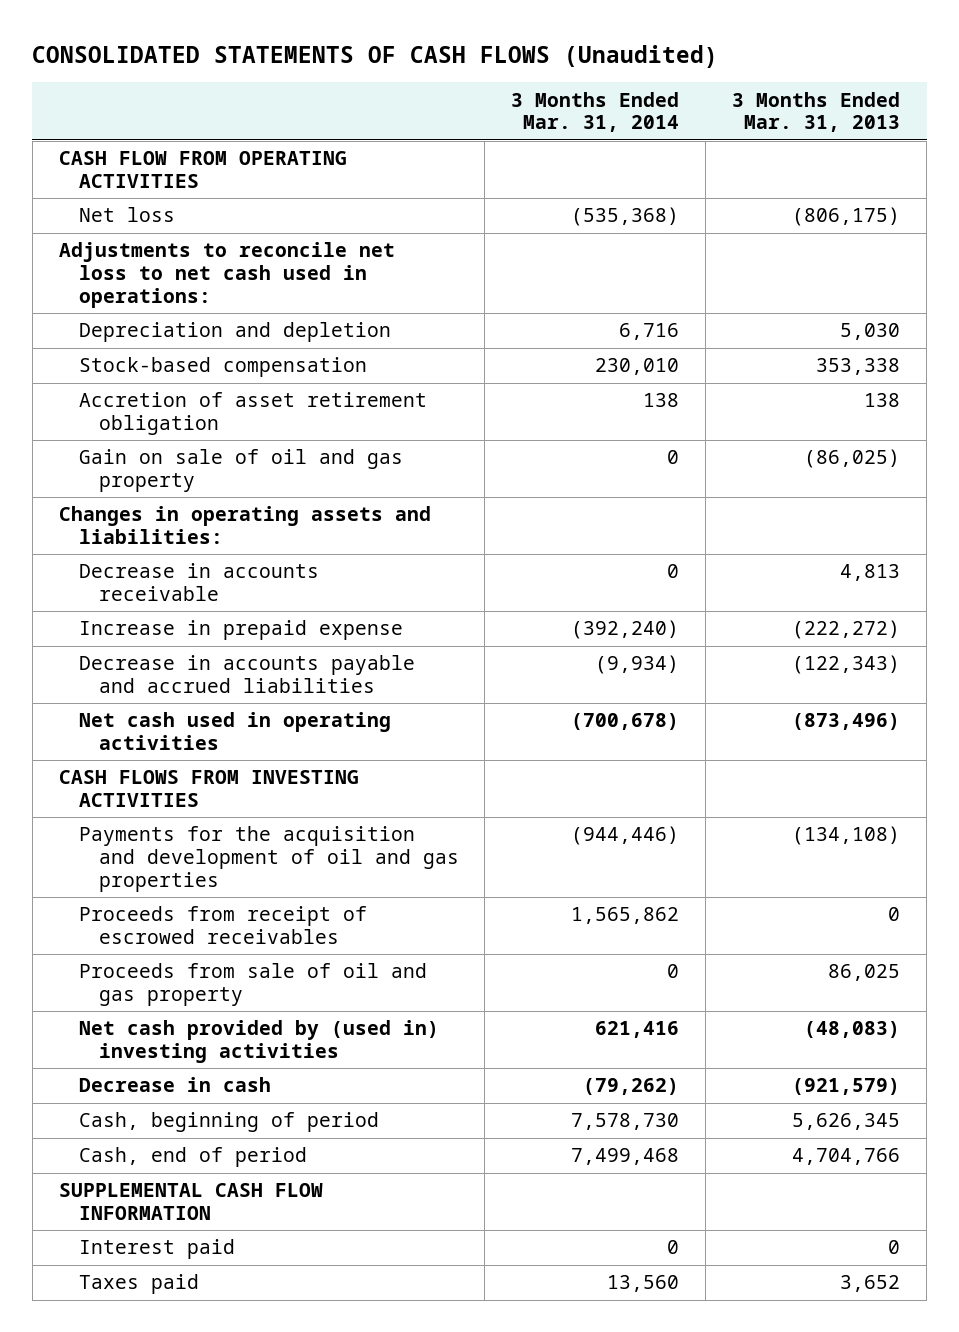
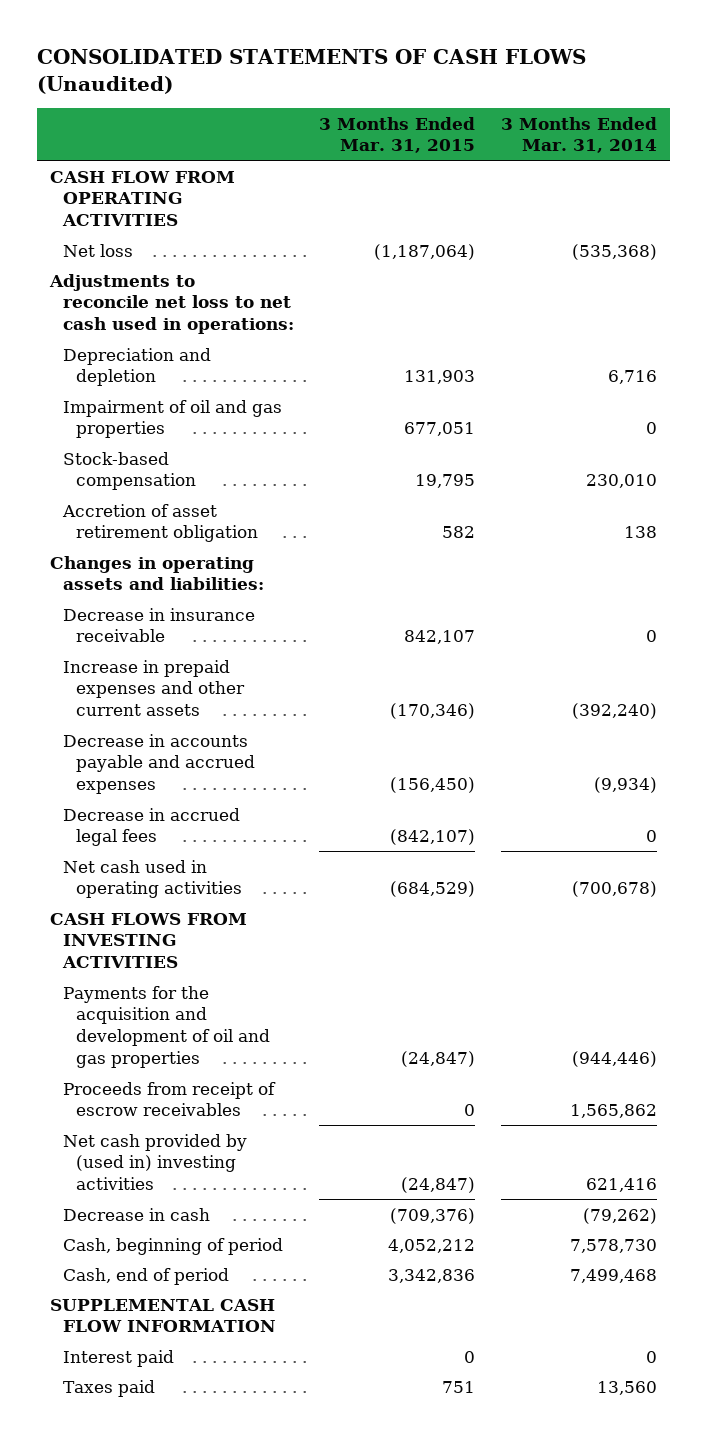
- | 3 Months Ended Mar. 31, 2014 | 3 Months Ended Mar. 31, 2013
+ | 3 Months Ended Mar. 31, 2015 | 3 Months Ended Mar. 31, 2014
+ Impairment of oil and gas properties | 677,051 | 0
- Gain on sale of oil and gas property | 0 | (86,025)
- Decrease in accounts receivable | 0 | 4,813
- Increase in prepaid expense | (392,240) | (222,272)
- Decrease in accounts payable and accrued liabilities | (9,934) | (122,343)
+ Decrease in insurance receivable | 842,107 | 0
+ Increase in prepaid expenses and other current assets | (170,346) | (392,240)
+ Decrease in accounts payable and accrued expenses | (156,450) | (9,934)
+ Decrease in accrued legal fees | (842,107) | 0
- Proceeds from receipt of escrowed receivables | 1,565,862 | 0
- Proceeds from sale of oil and gas property | 0 | 86,025
+ Proceeds from receipt of escrow receivables | 0 | 1,565,862

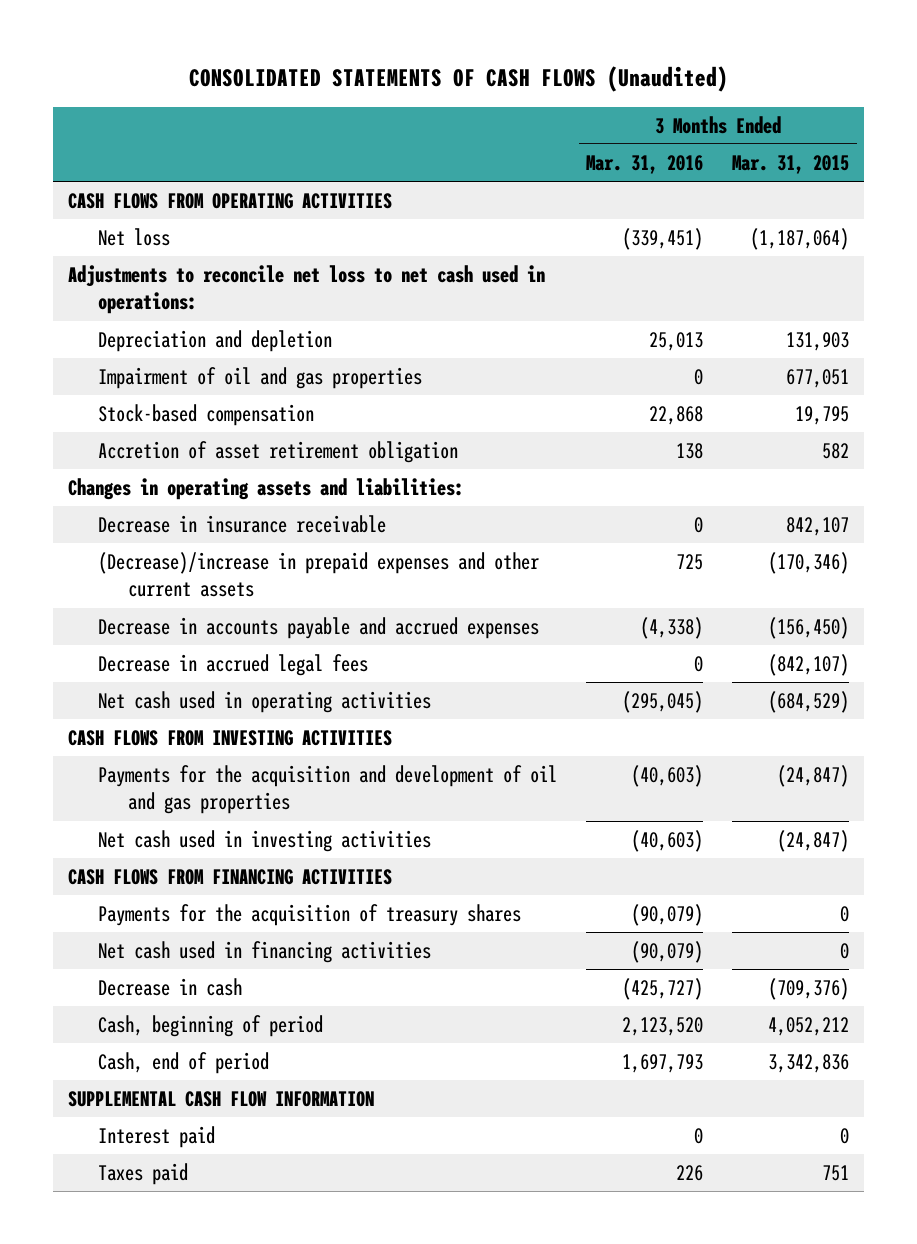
- | 3 Months Ended Mar. 31, 2015 | 3 Months Ended Mar. 31, 2014
+ | 3 Months Ended Mar. 31, 2016 | 3 Months Ended Mar. 31, 2015
- CASH FLOW FROM OPERATING ACTIVITIES
+ CASH FLOWS FROM OPERATING ACTIVITIES
- Increase in prepaid expenses and other current assets | (170,346) | (392,240)
+ (Decrease)/increase in prepaid expenses and other current assets | 725 | (170,346)
- Proceeds from receipt of escrow receivables | 0 | 1,565,862
- Net cash provided by (used in) investing activities | (24,847) | 621,416
+ Net cash used in investing activities | (40,603) | (24,847)
+ CASH FLOWS FROM FINANCING ACTIVITIES
+ Payments for the acquisition of treasury shares | (90,079) | 0
+ Net cash used in financing activities | (90,079) | 0

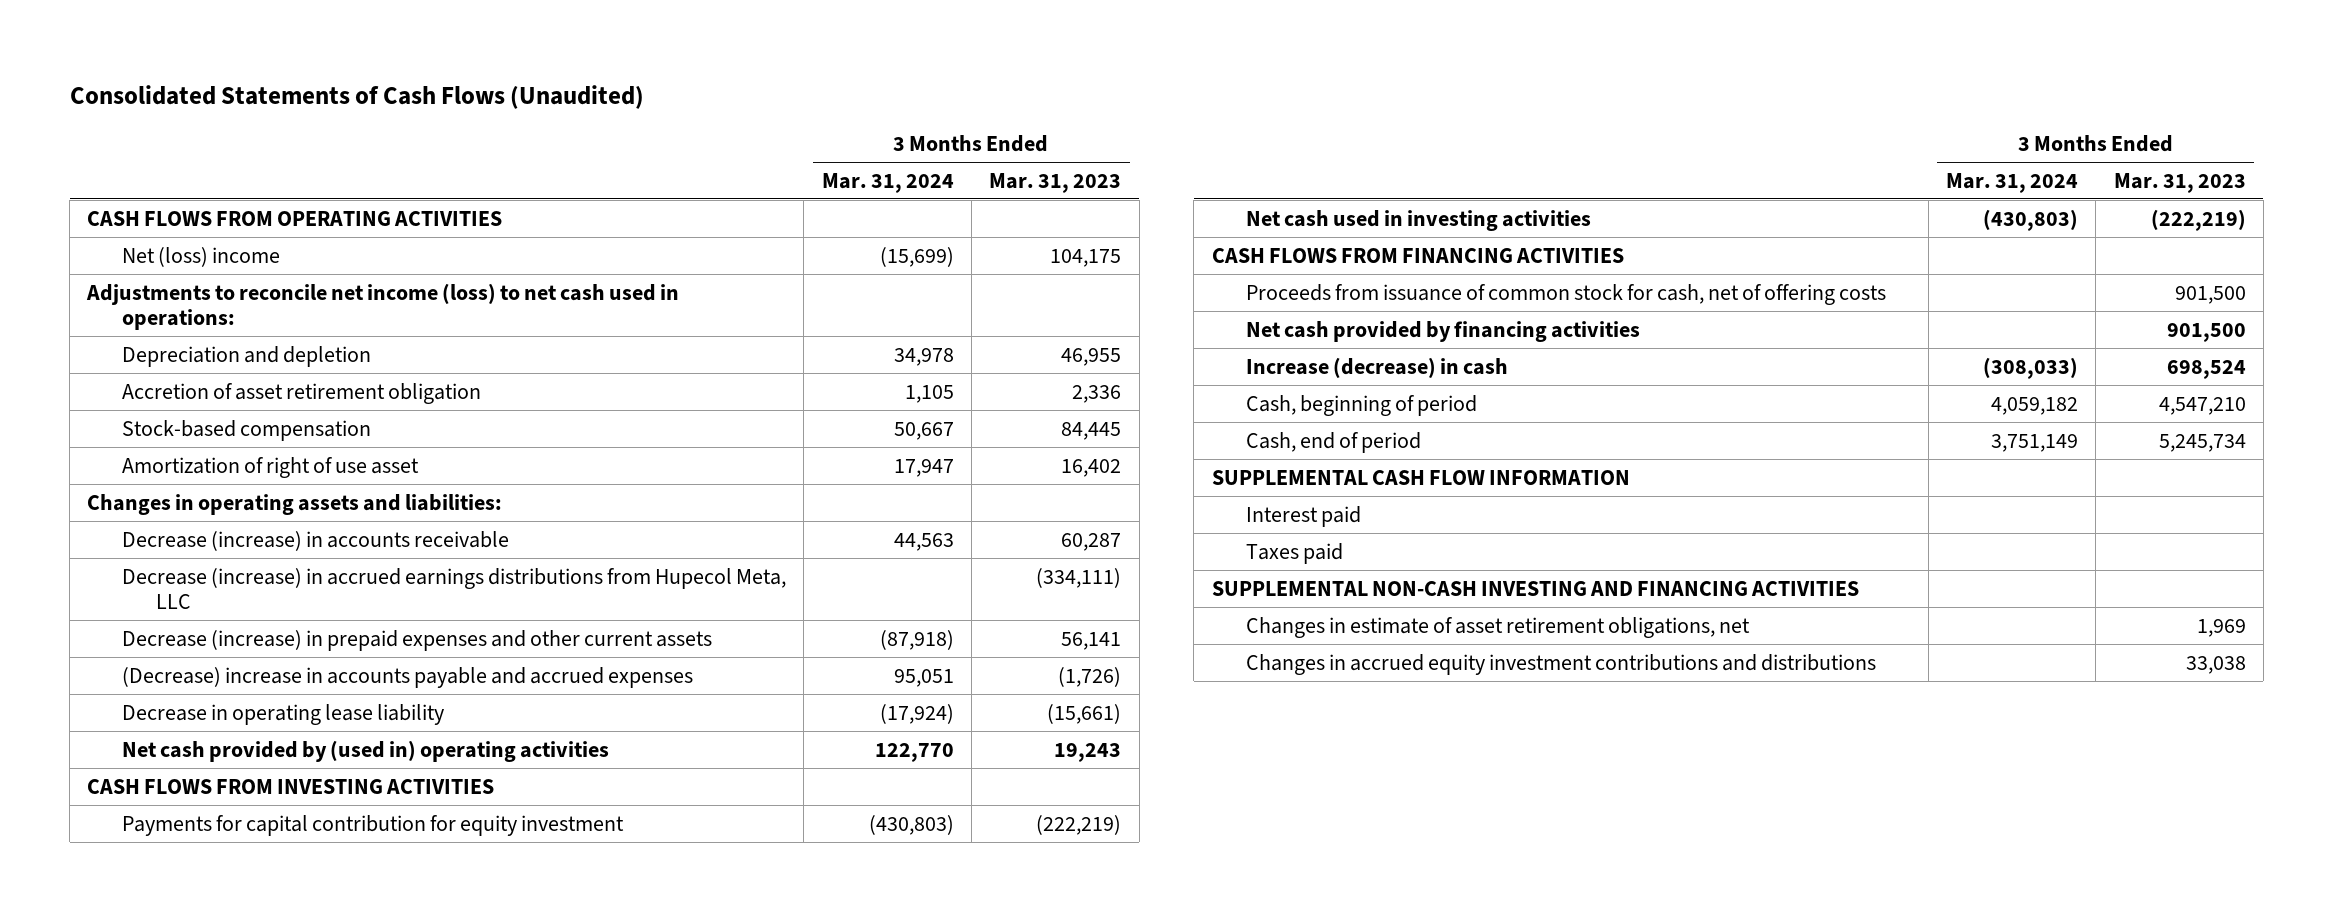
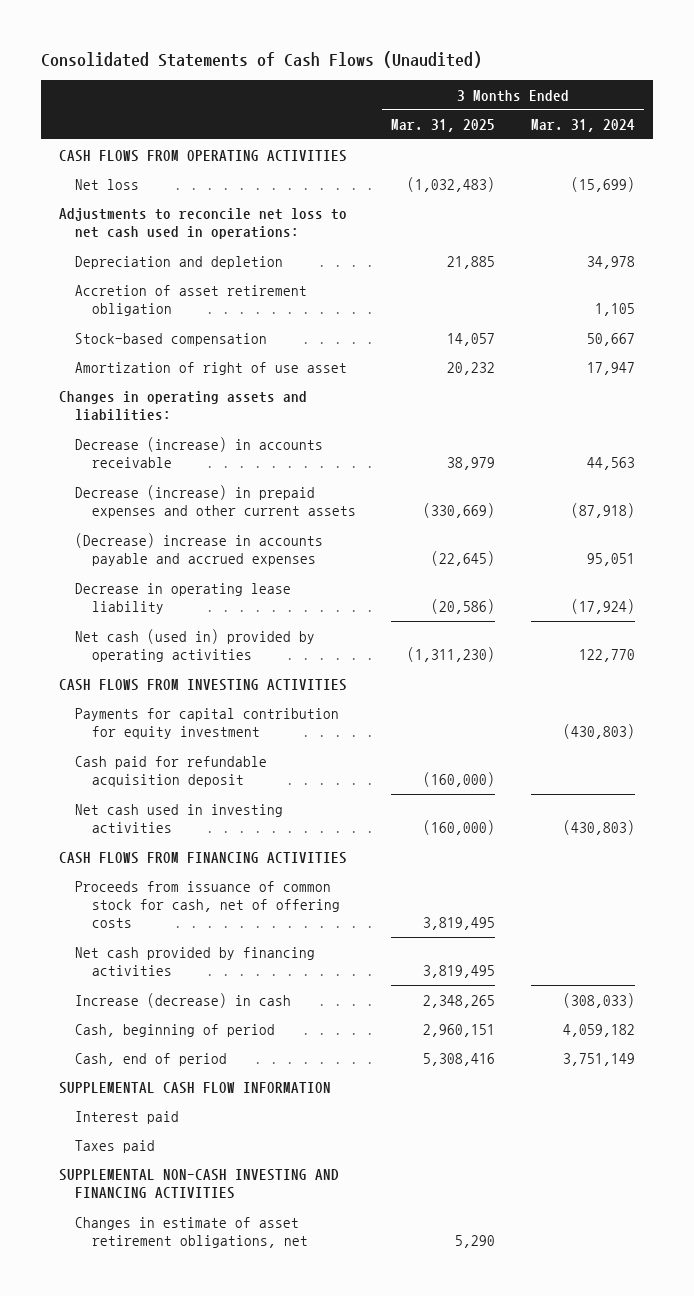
- | 3 Months Ended Mar. 31, 2024 | 3 Months Ended Mar. 31, 2023
+ | 3 Months Ended Mar. 31, 2025 | 3 Months Ended Mar. 31, 2024
- Net (loss) income | (15,699) | 104,175
- Adjustments to reconcile net income (loss) to net cash used in operations:
+ Net loss | (1,032,483) | (15,699)
+ Adjustments to reconcile net loss to net cash used in operations:
- Decrease (increase) in accrued earnings distributions from Hupecol Meta, LLC | | (334,111)
- Net cash provided by (used in) operating activities | 122,770 | 19,243
+ Net cash (used in) provided by operating activities | (1,311,230) | 122,770
+ Cash paid for refundable acquisition deposit | (160,000) |
- Changes in accrued equity investment contributions and distributions | | 33,038

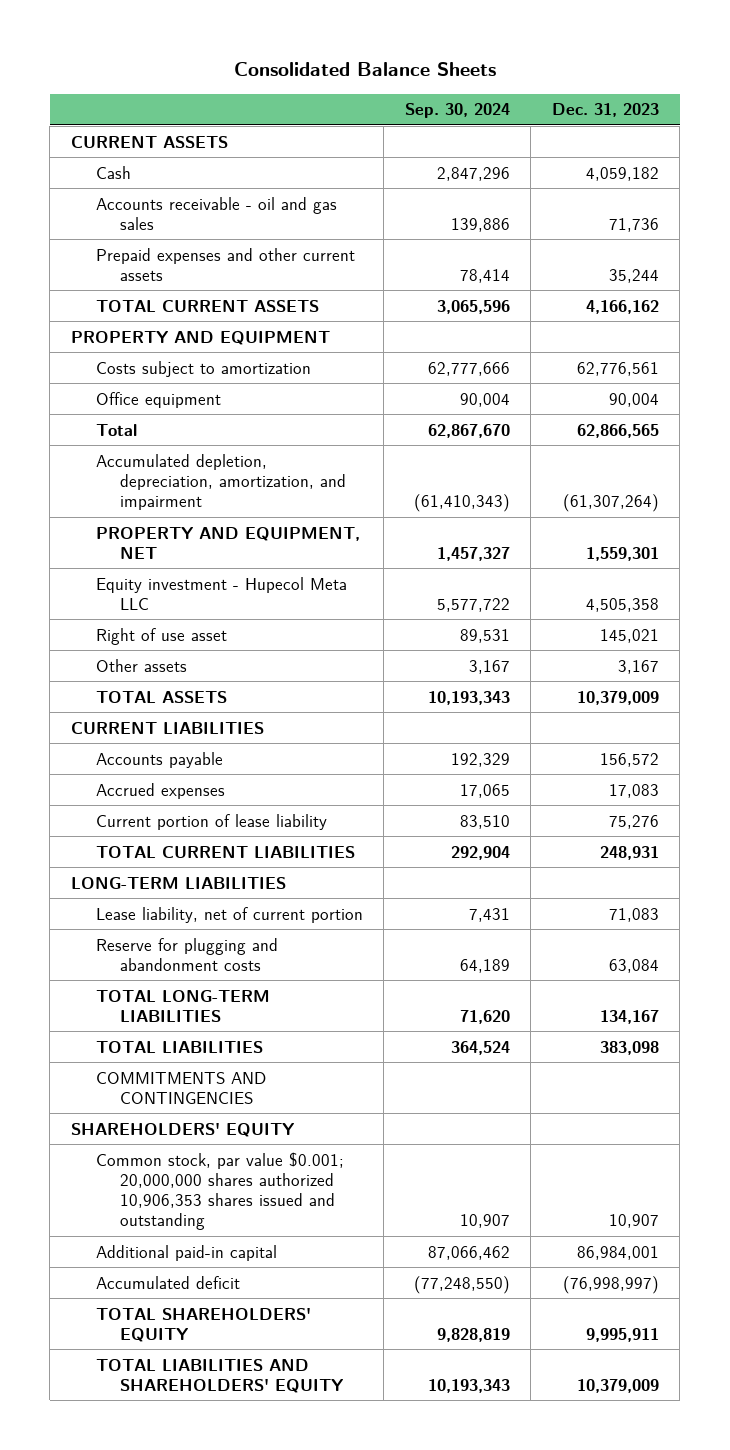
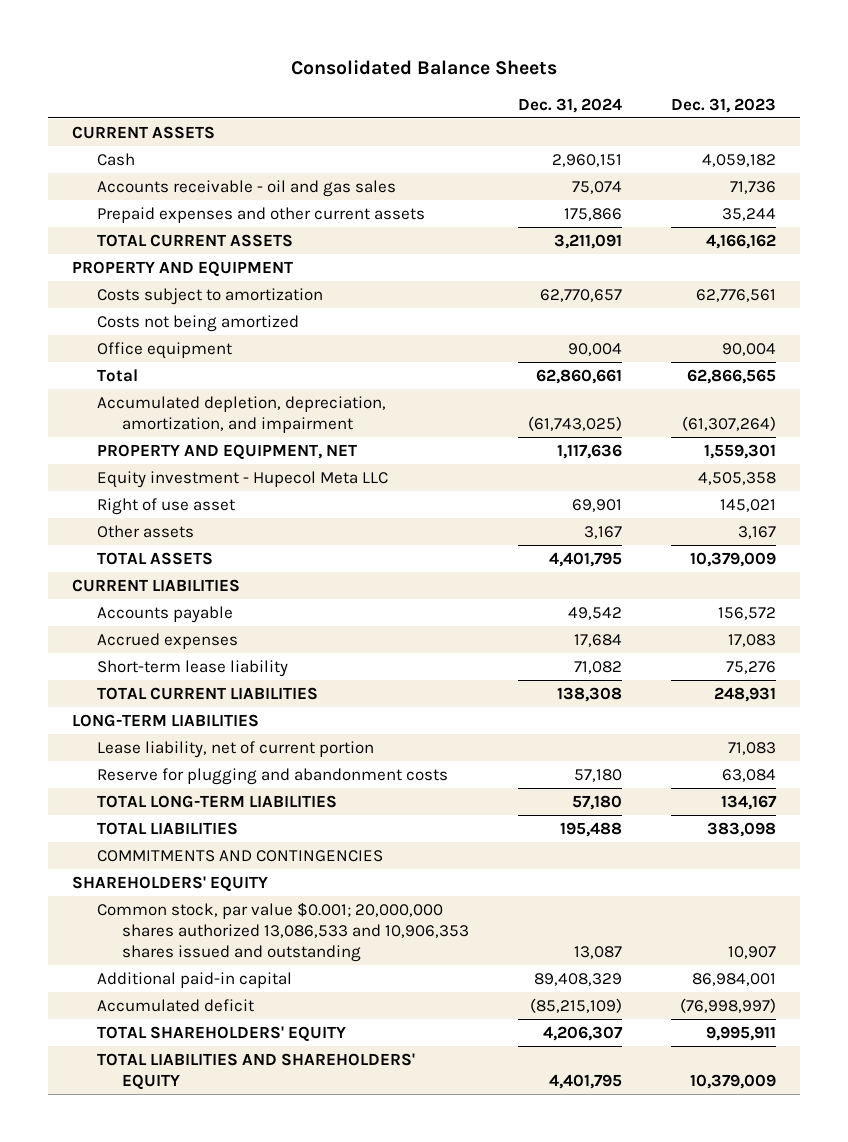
- | Sep. 30, 2024 | Dec. 31, 2023
+ | Dec. 31, 2024 | Dec. 31, 2023
+ Costs not being amortized
- Current portion of lease liability | 83,510 | 75,276
+ Short-term lease liability | 71,082 | 75,276
- Common stock, par value $0.001; 20,000,000 shares authorized 10,906,353 shares issued and outstanding | 10,907 | 10,907
+ Common stock, par value $0.001; 20,000,000 shares authorized 13,086,533 and 10,906,353 shares issued and outstanding | 13,087 | 10,907

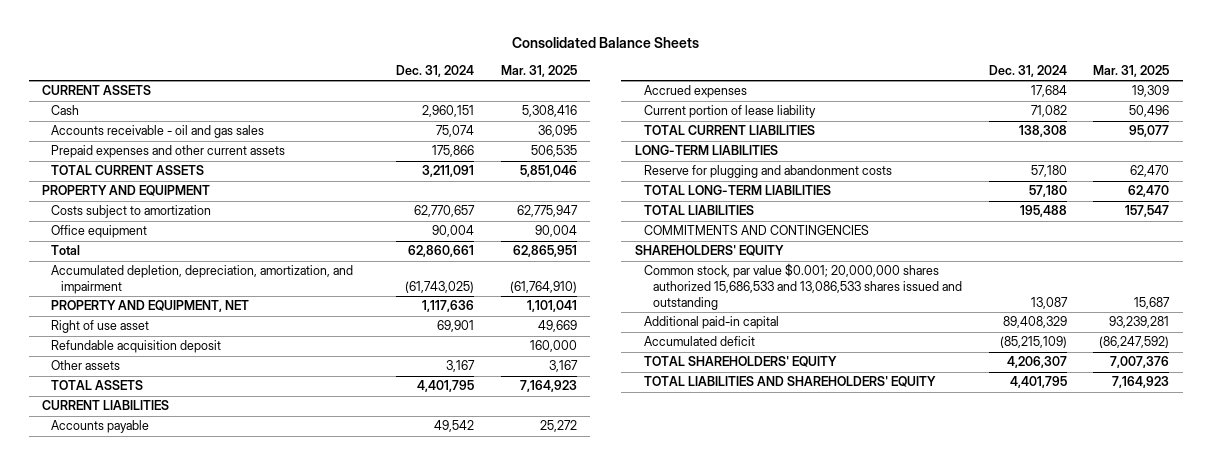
- | Dec. 31, 2024 | Dec. 31, 2023
+ | Dec. 31, 2024 | Mar. 31, 2025
- Costs not being amortized
- Equity investment - Hupecol Meta LLC | | 4,505,358
+ Refundable acquisition deposit | | 160,000
- Short-term lease liability | 71,082 | 75,276
+ Current portion of lease liability | 71,082 | 50,496
- Lease liability, net of current portion | | 71,083
- Common stock, par value $0.001; 20,000,000 shares authorized 13,086,533 and 10,906,353 shares issued and outstanding | 13,087 | 10,907
+ Common stock, par value $0.001; 20,000,000 shares authorized 15,686,533 and 13,086,533 shares issued and outstanding | 13,087 | 15,687

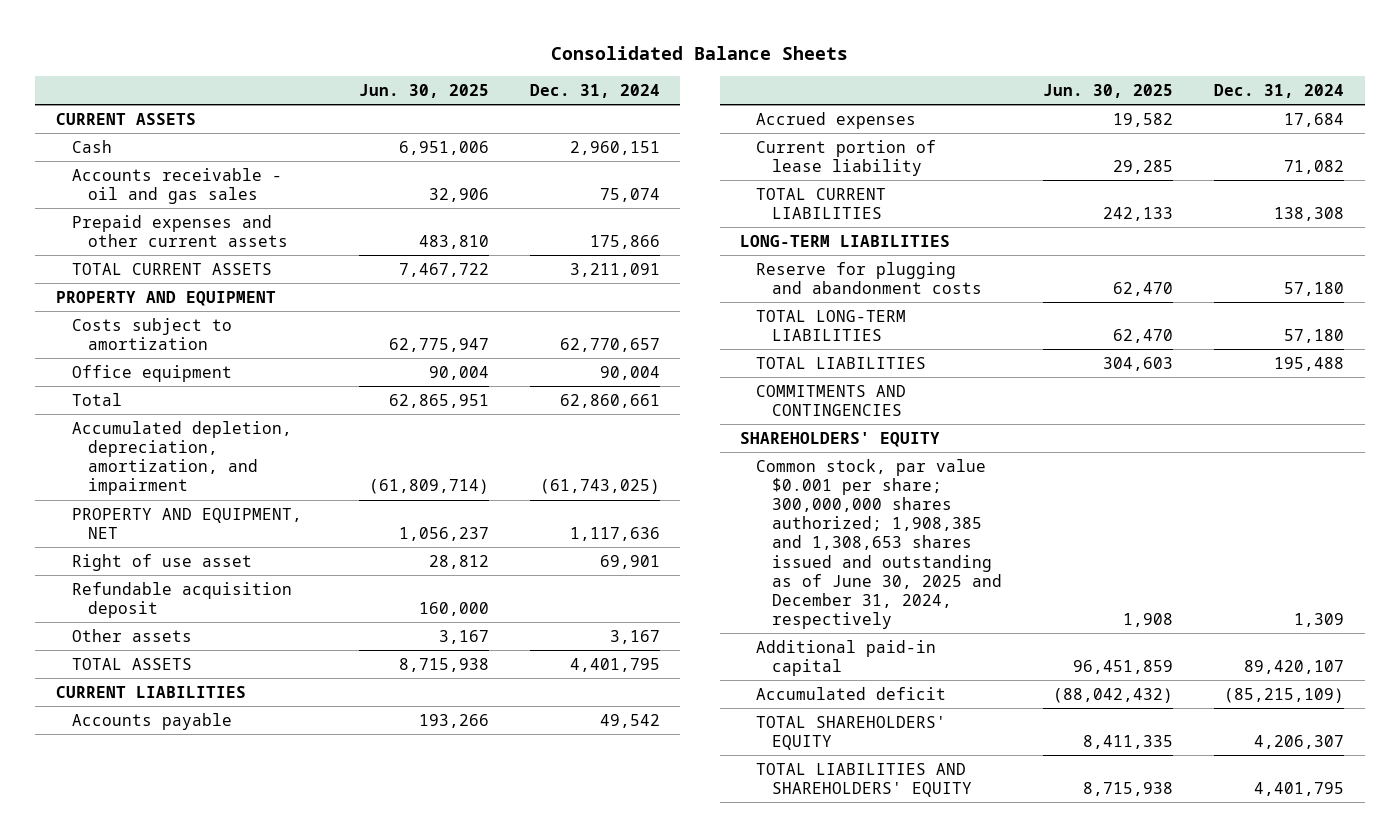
- | Dec. 31, 2024 | Mar. 31, 2025
+ | Jun. 30, 2025 | Dec. 31, 2024
- Common stock, par value $0.001; 20,000,000 shares authorized 15,686,533 and 13,086,533 shares issued and outstanding | 13,087 | 15,687
- Additional paid-in capital | 89,408,329 | 93,239,281
+ Common stock, par value $0.001 per share; 300,000,000 shares authorized; 1,908,385 and 1,308,653 shares issued and outstanding as of June 30, 2025 and December 31, 2024, respectively | 1,908 | 1,309
+ Additional paid-in capital | 96,451,859 | 89,420,107

